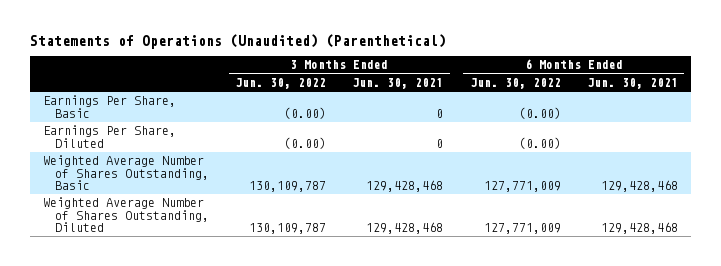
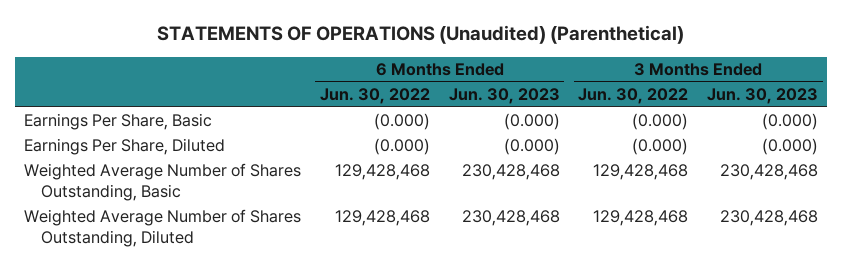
- Statements of Operations (Unaudited) (Parenthetical)
+ STATEMENTS OF OPERATIONS (Unaudited) (Parenthetical)
- | 3 Months Ended Jun. 30, 2022 | 3 Months Ended Jun. 30, 2021 | 6 Months Ended Jun. 30, 2022 | 6 Months Ended Jun. 30, 2021
+ | 6 Months Ended Jun. 30, 2022 | 6 Months Ended Jun. 30, 2023 | 3 Months Ended Jun. 30, 2022 | 3 Months Ended Jun. 30, 2023
- Earnings Per Share, Basic | (0.00) | 0 | (0.00) |
- Earnings Per Share, Diluted | (0.00) | 0 | (0.00) |
- Weighted Average Number of Shares Outstanding, Basic | 130,109,787 | 129,428,468 | 127,771,009 | 129,428,468
- Weighted Average Number of Shares Outstanding, Diluted | 130,109,787 | 129,428,468 | 127,771,009 | 129,428,468
+ Earnings Per Share, Basic | (0.000) | (0.000) | (0.000) | (0.000)
+ Earnings Per Share, Diluted | (0.000) | (0.000) | (0.000) | (0.000)
+ Weighted Average Number of Shares Outstanding, Basic | 129,428,468 | 230,428,468 | 129,428,468 | 230,428,468
+ Weighted Average Number of Shares Outstanding, Diluted | 129,428,468 | 230,428,468 | 129,428,468 | 230,428,468

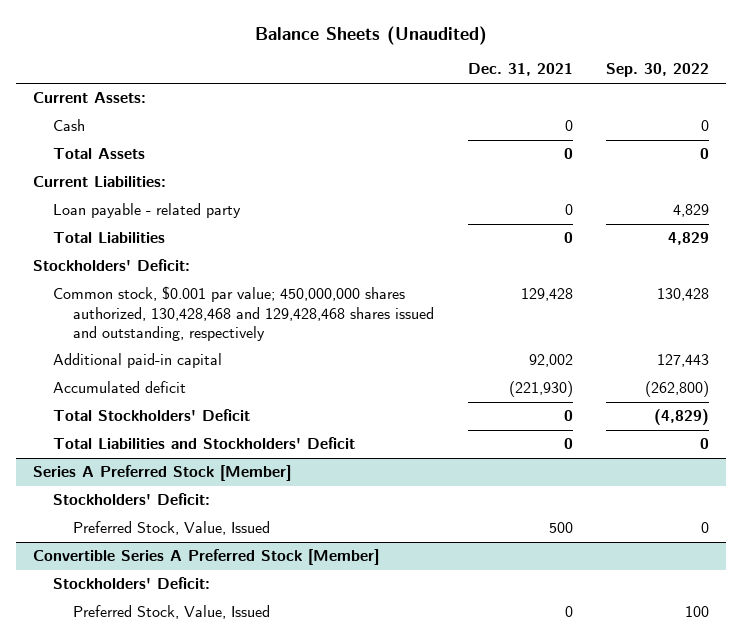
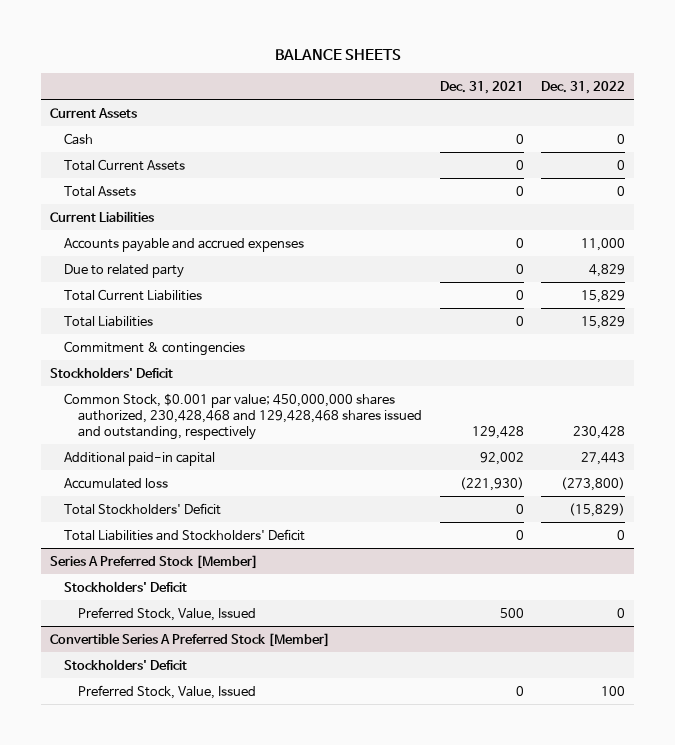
- Balance Sheets (Unaudited)
+ BALANCE SHEETS
- | Dec. 31, 2021 | Sep. 30, 2022
+ | Dec. 31, 2021 | Dec. 31, 2022
- Current Assets:
+ Current Assets
+ Total Current Assets | 0 | 0
- Current Liabilities:
- Loan payable - related party | 0 | 4,829
+ Current Liabilities
+ Accounts payable and accrued expenses | 0 | 11,000
+ Due to related party | 0 | 4,829
+ Total Current Liabilities | 0 | 15,829
- Stockholders' Deficit:
- Common stock, $0.001 par value; 450,000,000 shares authorized, 130,428,468 and 129,428,468 shares issued and outstanding, respectively | 129,428 | 130,428
+ Commitment & contingencies
+ Stockholders' Deficit
+ Common Stock, $0.001 par value; 450,000,000 shares authorized, 230,428,468 and 129,428,468 shares issued and outstanding, respectively | 129,428 | 230,428
- Accumulated deficit | (221,930) | (262,800)
+ Accumulated loss | (221,930) | (273,800)
@ Series A Preferred Stock [Member]
- Stockholders' Deficit:
+ Stockholders' Deficit
@ Convertible Series A Preferred Stock [Member]
- Stockholders' Deficit:
+ Stockholders' Deficit

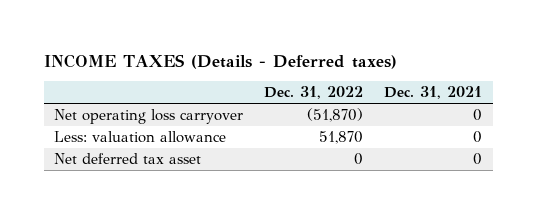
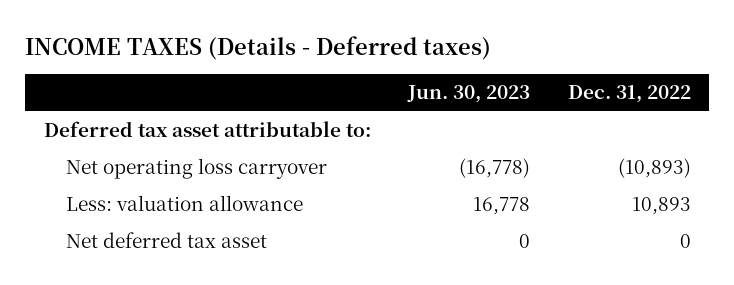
- | Dec. 31, 2022 | Dec. 31, 2021
+ | Jun. 30, 2023 | Dec. 31, 2022
- Net operating loss carryover | (51,870) | 0
- Less: valuation allowance | 51,870 | 0
+ Deferred tax asset attributable to:
+ Net operating loss carryover | (16,778) | (10,893)
+ Less: valuation allowance | 16,778 | 10,893

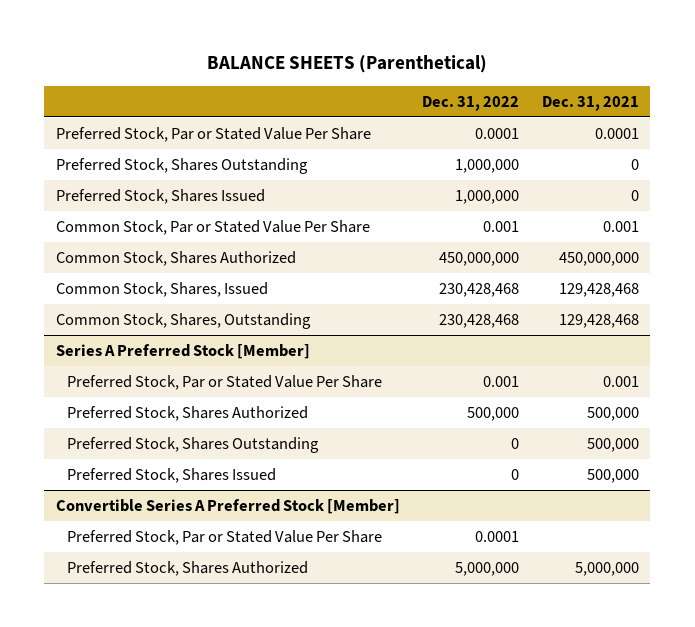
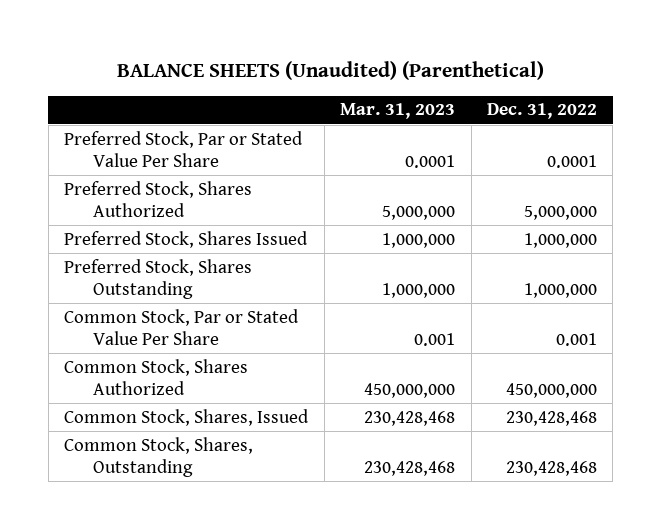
- BALANCE SHEETS (Parenthetical)
+ BALANCE SHEETS (Unaudited) (Parenthetical)
- | Dec. 31, 2022 | Dec. 31, 2021
+ | Mar. 31, 2023 | Dec. 31, 2022
+ Preferred Stock, Shares Authorized | 5,000,000 | 5,000,000
moved down: Preferred Stock, Shares Outstanding | 1,000,000 | 1,000,000
- Series A Preferred Stock [Member]
- Preferred Stock, Par or Stated Value Per Share | 0.001 | 0.001
- Preferred Stock, Shares Authorized | 500,000 | 500,000
- Preferred Stock, Shares Outstanding | 0 | 500,000
- Preferred Stock, Shares Issued | 0 | 500,000
- Convertible Series A Preferred Stock [Member]
- Preferred Stock, Par or Stated Value Per Share | 0.0001 |
- Preferred Stock, Shares Authorized | 5,000,000 | 5,000,000

